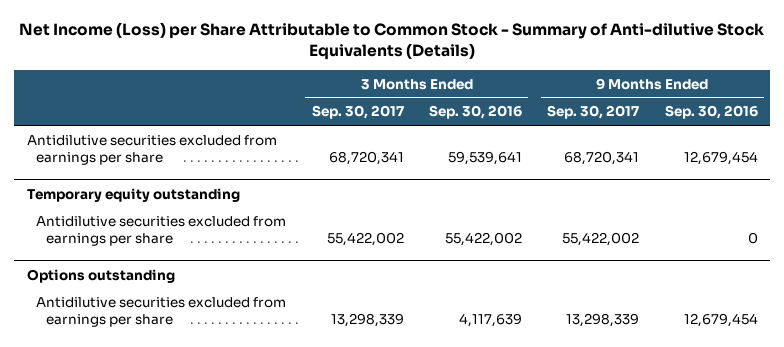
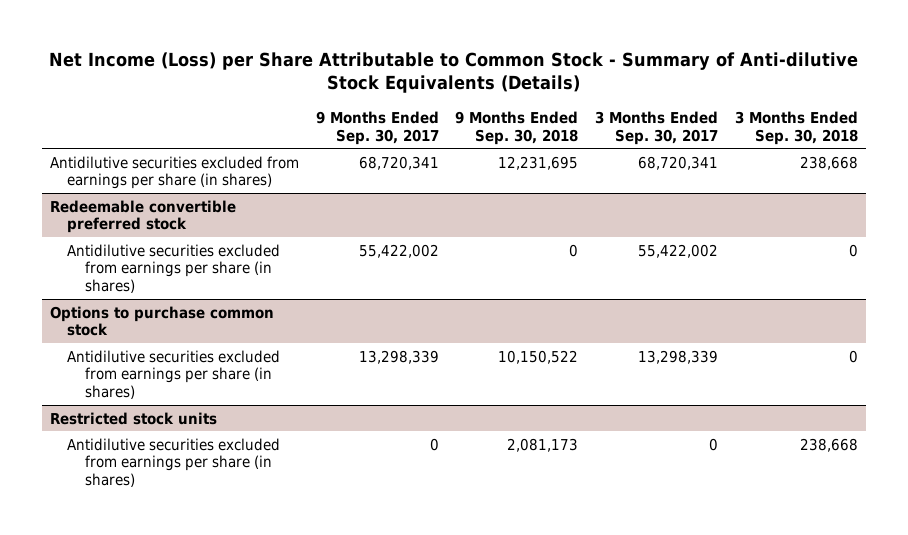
- | 3 Months Ended Sep. 30, 2017 | 3 Months Ended Sep. 30, 2016 | 9 Months Ended Sep. 30, 2017 | 9 Months Ended Sep. 30, 2016
+ | 9 Months Ended Sep. 30, 2017 | 9 Months Ended Sep. 30, 2018 | 3 Months Ended Sep. 30, 2017 | 3 Months Ended Sep. 30, 2018
- Antidilutive securities excluded from earnings per share | 68,720,341 | 59,539,641 | 68,720,341 | 12,679,454
- Temporary equity outstanding
- Antidilutive securities excluded from earnings per share | 55,422,002 | 55,422,002 | 55,422,002 | 0
- Options outstanding
- Antidilutive securities excluded from earnings per share | 13,298,339 | 4,117,639 | 13,298,339 | 12,679,454
+ Antidilutive securities excluded from earnings per share (in shares) | 68,720,341 | 12,231,695 | 68,720,341 | 238,668
+ Redeemable convertible preferred stock
+ Antidilutive securities excluded from earnings per share (in shares) | 55,422,002 | 0 | 55,422,002 | 0
+ Options to purchase common stock
+ Antidilutive securities excluded from earnings per share (in shares) | 13,298,339 | 10,150,522 | 13,298,339 | 0
+ Restricted stock units
+ Antidilutive securities excluded from earnings per share (in shares) | 0 | 2,081,173 | 0 | 238,668

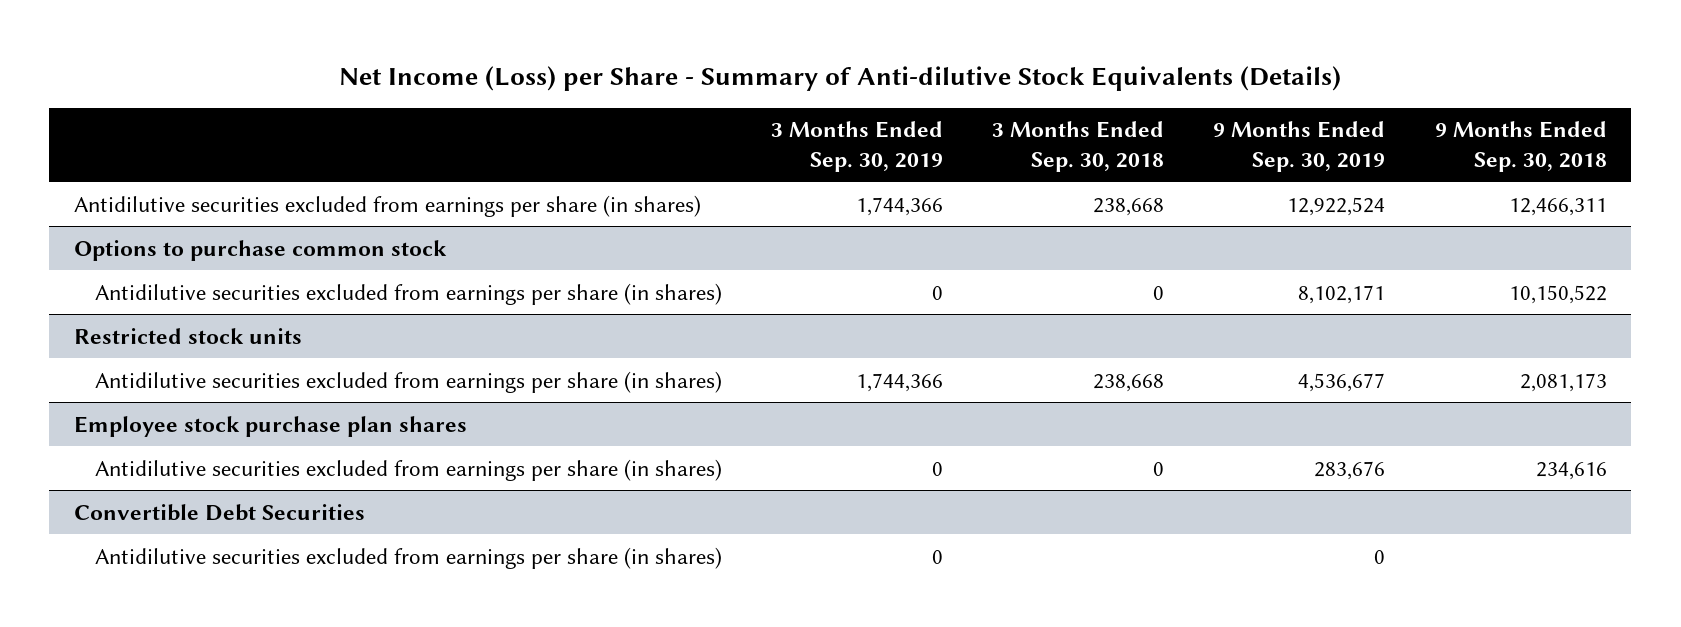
- Net Income (Loss) per Share Attributable to Common Stock - Summary of Anti-dilutive Stock Equivalents (Details)
+ Net Income (Loss) per Share - Summary of Anti-dilutive Stock Equivalents (Details)
- | 9 Months Ended Sep. 30, 2017 | 9 Months Ended Sep. 30, 2018 | 3 Months Ended Sep. 30, 2017 | 3 Months Ended Sep. 30, 2018
+ | 3 Months Ended Sep. 30, 2019 | 3 Months Ended Sep. 30, 2018 | 9 Months Ended Sep. 30, 2019 | 9 Months Ended Sep. 30, 2018
- Antidilutive securities excluded from earnings per share (in shares) | 68,720,341 | 12,231,695 | 68,720,341 | 238,668
- Redeemable convertible preferred stock
- Antidilutive securities excluded from earnings per share (in shares) | 55,422,002 | 0 | 55,422,002 | 0
+ Antidilutive securities excluded from earnings per share (in shares) | 1,744,366 | 238,668 | 12,922,524 | 12,466,311
+ Employee stock purchase plan shares
+ Antidilutive securities excluded from earnings per share (in shares) | 0 | 0 | 283,676 | 234,616
+ Convertible Debt Securities
+ Antidilutive securities excluded from earnings per share (in shares) | 0 | | 0 |

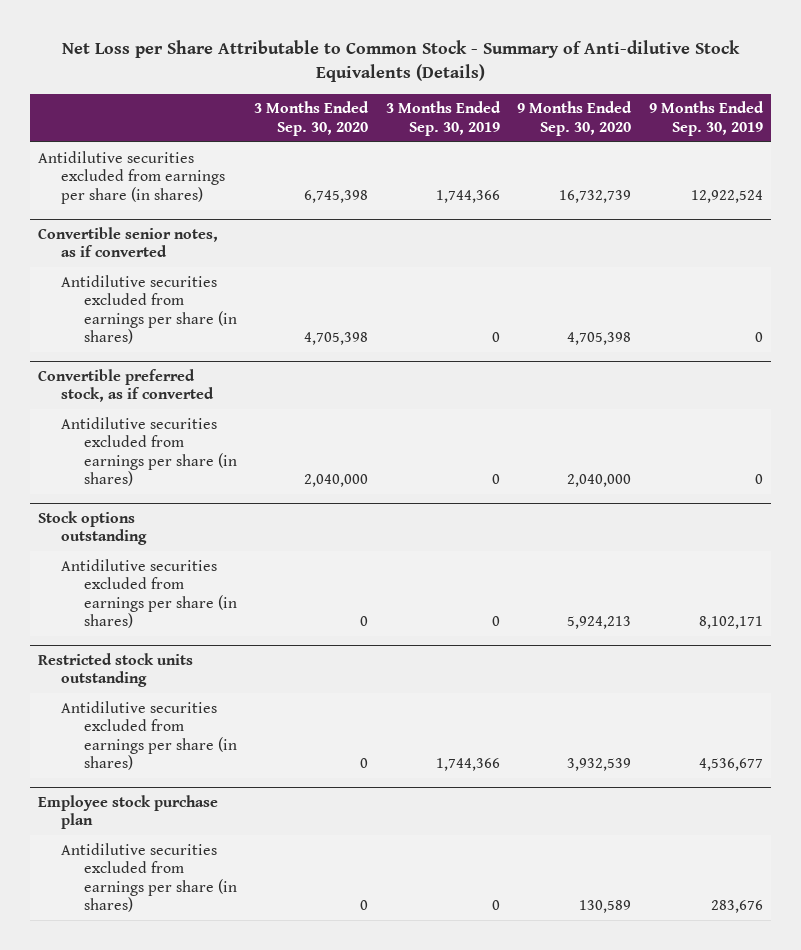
- Net Income (Loss) per Share - Summary of Anti-dilutive Stock Equivalents (Details)
+ Net Loss per Share Attributable to Common Stock - Summary of Anti-dilutive Stock Equivalents (Details)
- | 3 Months Ended Sep. 30, 2019 | 3 Months Ended Sep. 30, 2018 | 9 Months Ended Sep. 30, 2019 | 9 Months Ended Sep. 30, 2018
+ | 3 Months Ended Sep. 30, 2020 | 3 Months Ended Sep. 30, 2019 | 9 Months Ended Sep. 30, 2020 | 9 Months Ended Sep. 30, 2019
- Options to purchase common stock
+ Convertible senior notes, as if converted
+ Antidilutive securities excluded from earnings per share (in shares) | 4,705,398 | 0 | 4,705,398 | 0
+ Convertible preferred stock, as if converted
+ Antidilutive securities excluded from earnings per share (in shares) | 2,040,000 | 0 | 2,040,000 | 0
+ Stock options outstanding
- Restricted stock units
+ Restricted stock units outstanding
- Employee stock purchase plan shares
+ Employee stock purchase plan
- Convertible Debt Securities
- Antidilutive securities excluded from earnings per share (in shares) | 0 | | 0 |

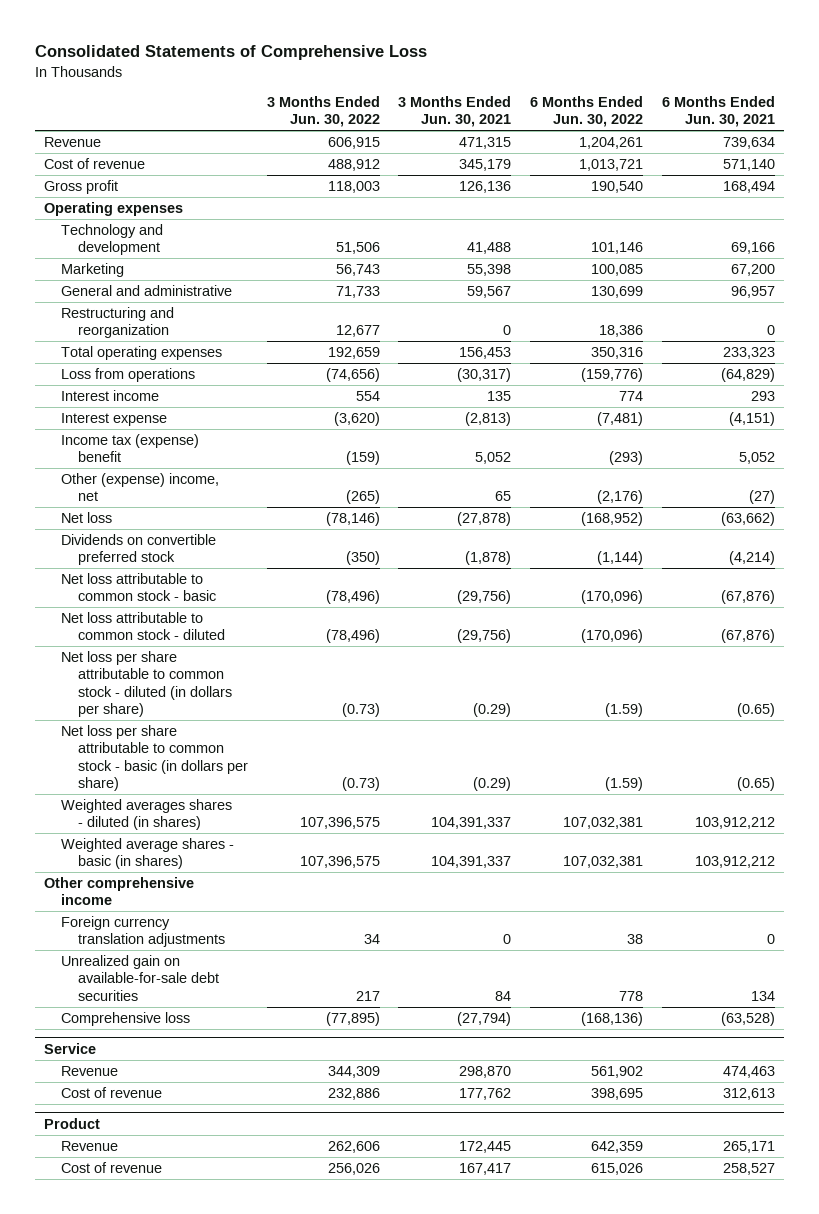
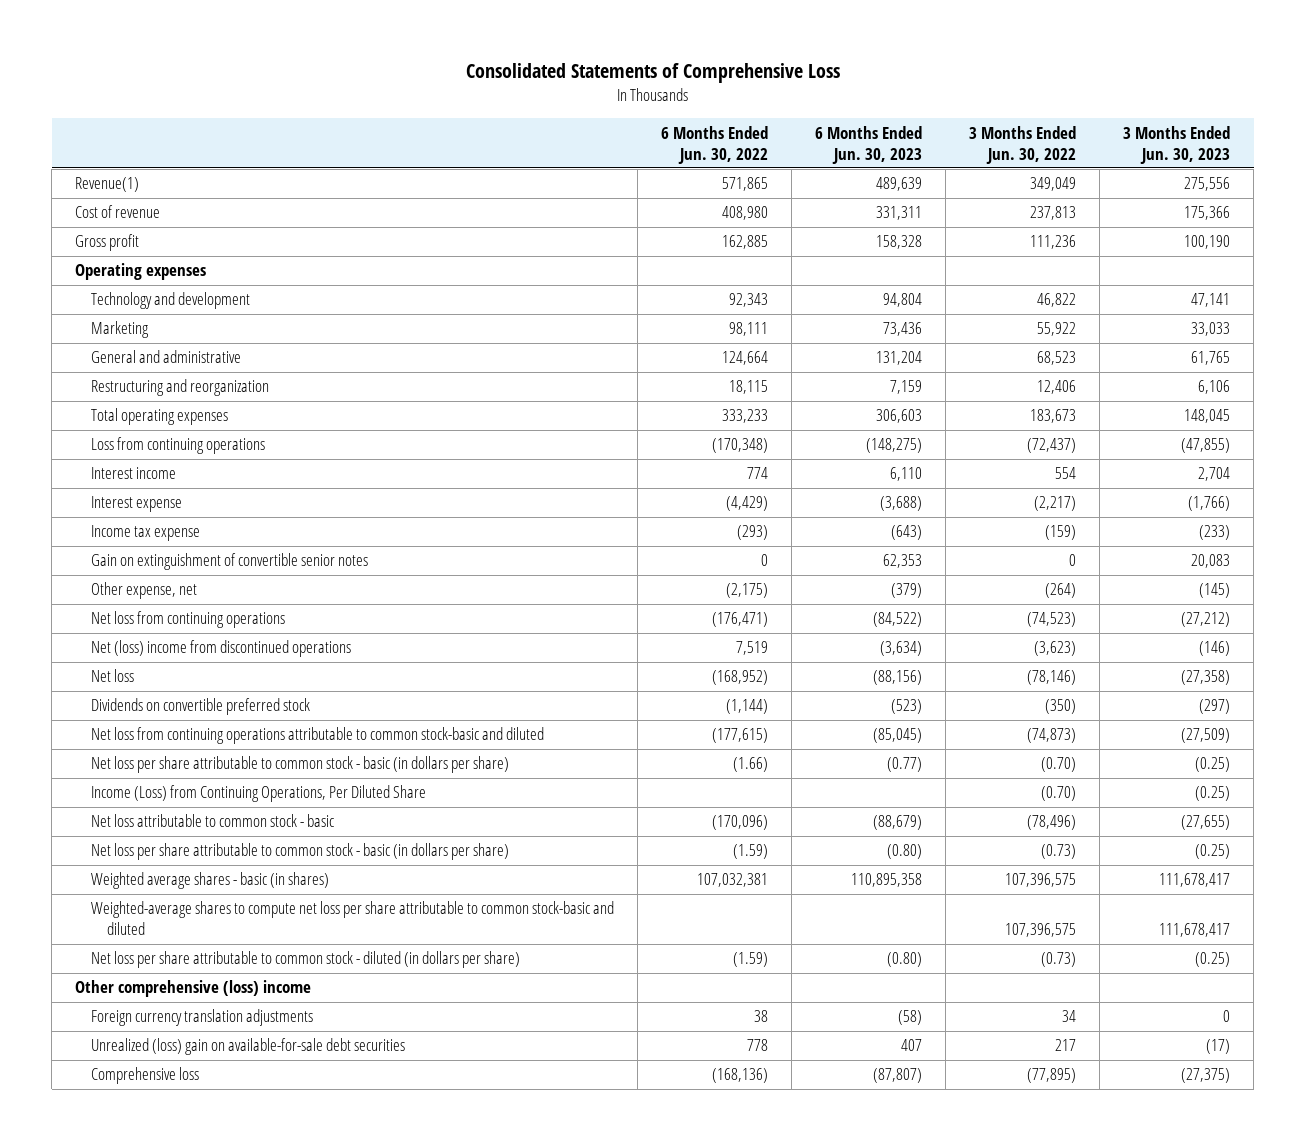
- | 3 Months Ended Jun. 30, 2022 | 3 Months Ended Jun. 30, 2021 | 6 Months Ended Jun. 30, 2022 | 6 Months Ended Jun. 30, 2021
+ | 6 Months Ended Jun. 30, 2022 | 6 Months Ended Jun. 30, 2023 | 3 Months Ended Jun. 30, 2022 | 3 Months Ended Jun. 30, 2023
- Revenue | 606,915 | 471,315 | 1,204,261 | 739,634
- Cost of revenue | 488,912 | 345,179 | 1,013,721 | 571,140
- Gross profit | 118,003 | 126,136 | 190,540 | 168,494
+ Revenue(1) | 571,865 | 489,639 | 349,049 | 275,556
+ Cost of revenue | 408,980 | 331,311 | 237,813 | 175,366
+ Gross profit | 162,885 | 158,328 | 111,236 | 100,190
- Technology and development | 51,506 | 41,488 | 101,146 | 69,166
- Marketing | 56,743 | 55,398 | 100,085 | 67,200
- General and administrative | 71,733 | 59,567 | 130,699 | 96,957
- Restructuring and reorganization | 12,677 | 0 | 18,386 | 0
- Total operating expenses | 192,659 | 156,453 | 350,316 | 233,323
- Loss from operations | (74,656) | (30,317) | (159,776) | (64,829)
+ Technology and development | 92,343 | 94,804 | 46,822 | 47,141
+ Marketing | 98,111 | 73,436 | 55,922 | 33,033
+ General and administrative | 124,664 | 131,204 | 68,523 | 61,765
+ Restructuring and reorganization | 18,115 | 7,159 | 12,406 | 6,106
+ Total operating expenses | 333,233 | 306,603 | 183,673 | 148,045
+ Loss from continuing operations | (170,348) | (148,275) | (72,437) | (47,855)
- Interest expense | (3,620) | (2,813) | (7,481) | (4,151)
- Income tax (expense) benefit | (159) | 5,052 | (293) | 5,052
- Other (expense) income, net | (265) | 65 | (2,176) | (27)
+ Interest expense | (4,429) | (3,688) | (2,217) | (1,766)
+ Income tax expense | (293) | (643) | (159) | (233)
+ Gain on extinguishment of convertible senior notes | 0 | 62,353 | 0 | 20,083
+ Other expense, net | (2,175) | (379) | (264) | (145)
+ Net loss from continuing operations | (176,471) | (84,522) | (74,523) | (27,212)
+ Net (loss) income from discontinued operations | 7,519 | (3,634) | (3,623) | (146)
+ Net loss from continuing operations attributable to common stock-basic and diluted | (177,615) | (85,045) | (74,873) | (27,509)
+ Net loss per share attributable to common stock - basic (in dollars per share) | (1.66) | (0.77) | (0.70) | (0.25)
+ Income (Loss) from Continuing Operations, Per Diluted Share | | | (0.70) | (0.25)
- Net loss attributable to common stock - diluted | (78,496) | (29,756) | (170,096) | (67,876)
- Weighted averages shares - diluted (in shares) | 107,396,575 | 104,391,337 | 107,032,381 | 103,912,212
- Other comprehensive income
+ Weighted-average shares to compute net loss per share attributable to common stock-basic and diluted | | | 107,396,575 | 111,678,417
moved down: Net loss per share attributable to common stock - diluted (in dollars per share) | (1.59) | (0.80) | (0.73) | (0.25)
+ Other comprehensive (loss) income
- Unrealized gain on available-for-sale debt securities | 217 | 84 | 778 | 134
+ Unrealized (loss) gain on available-for-sale debt securities | 778 | 407 | 217 | (17)
- Service
- Revenue | 344,309 | 298,870 | 561,902 | 474,463
- Cost of revenue | 232,886 | 177,762 | 398,695 | 312,613
- Product
- Revenue | 262,606 | 172,445 | 642,359 | 265,171
- Cost of revenue | 256,026 | 167,417 | 615,026 | 258,527

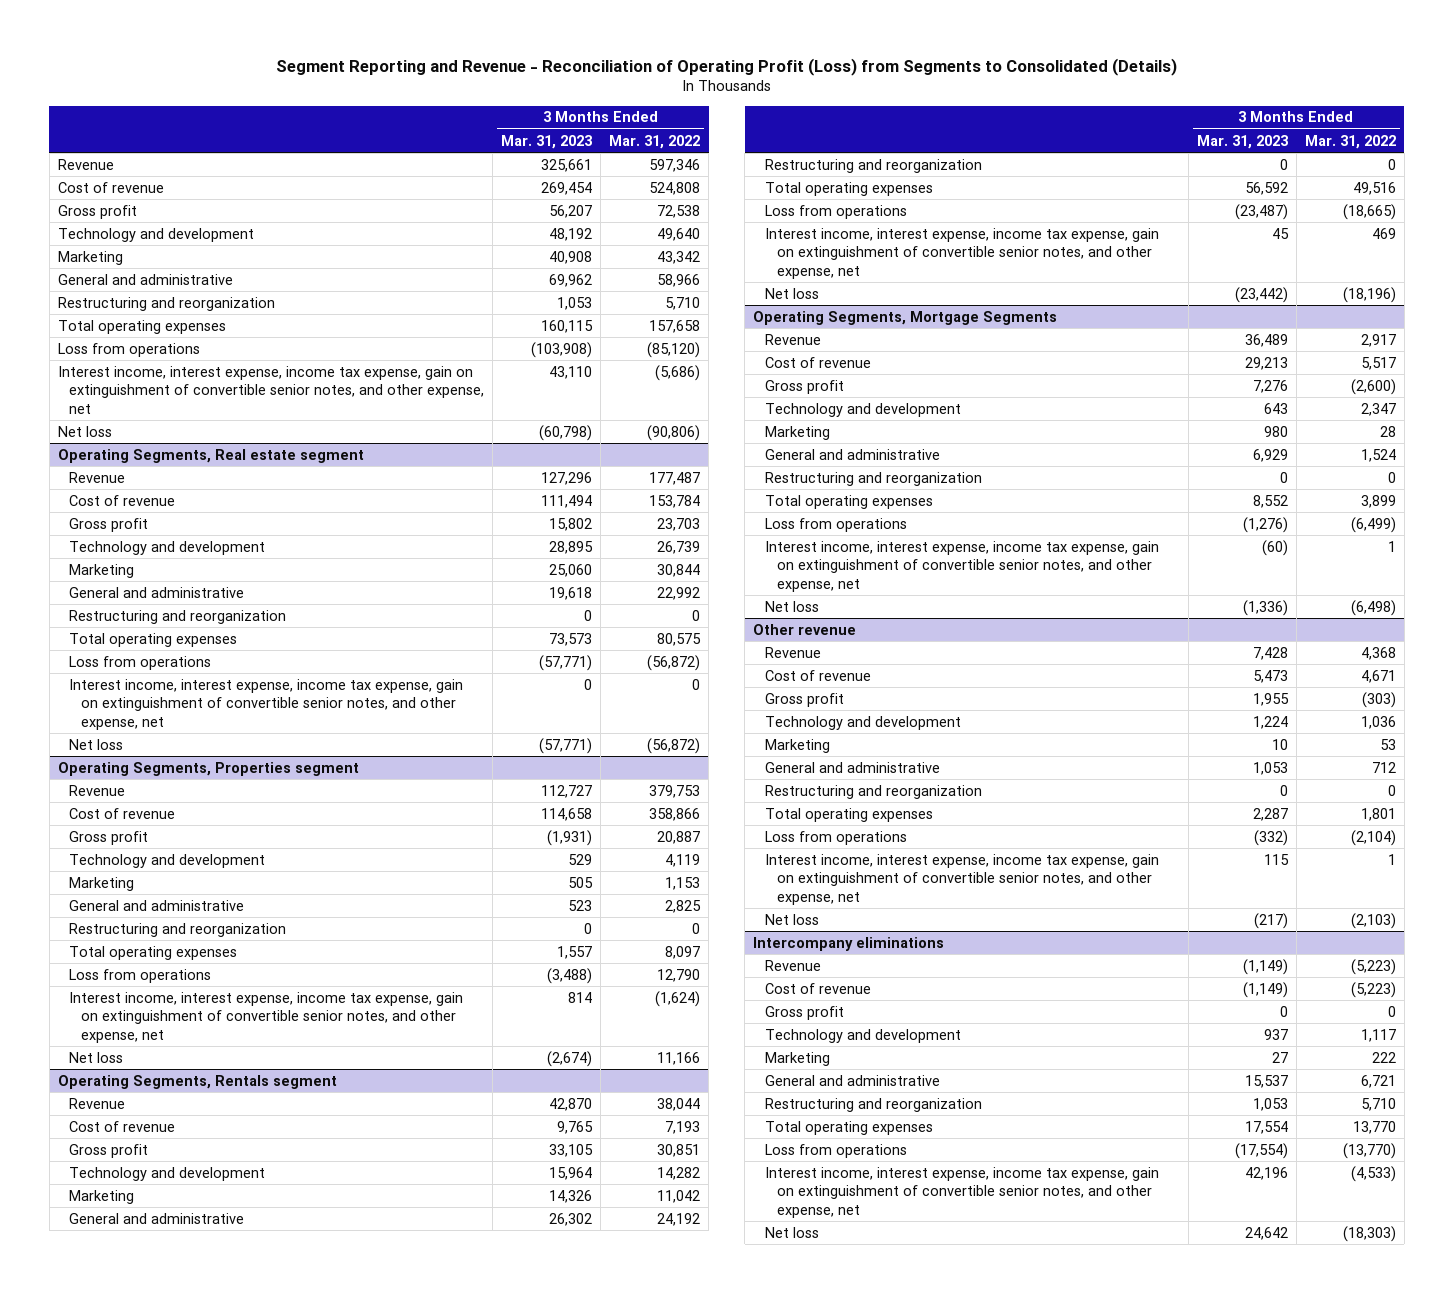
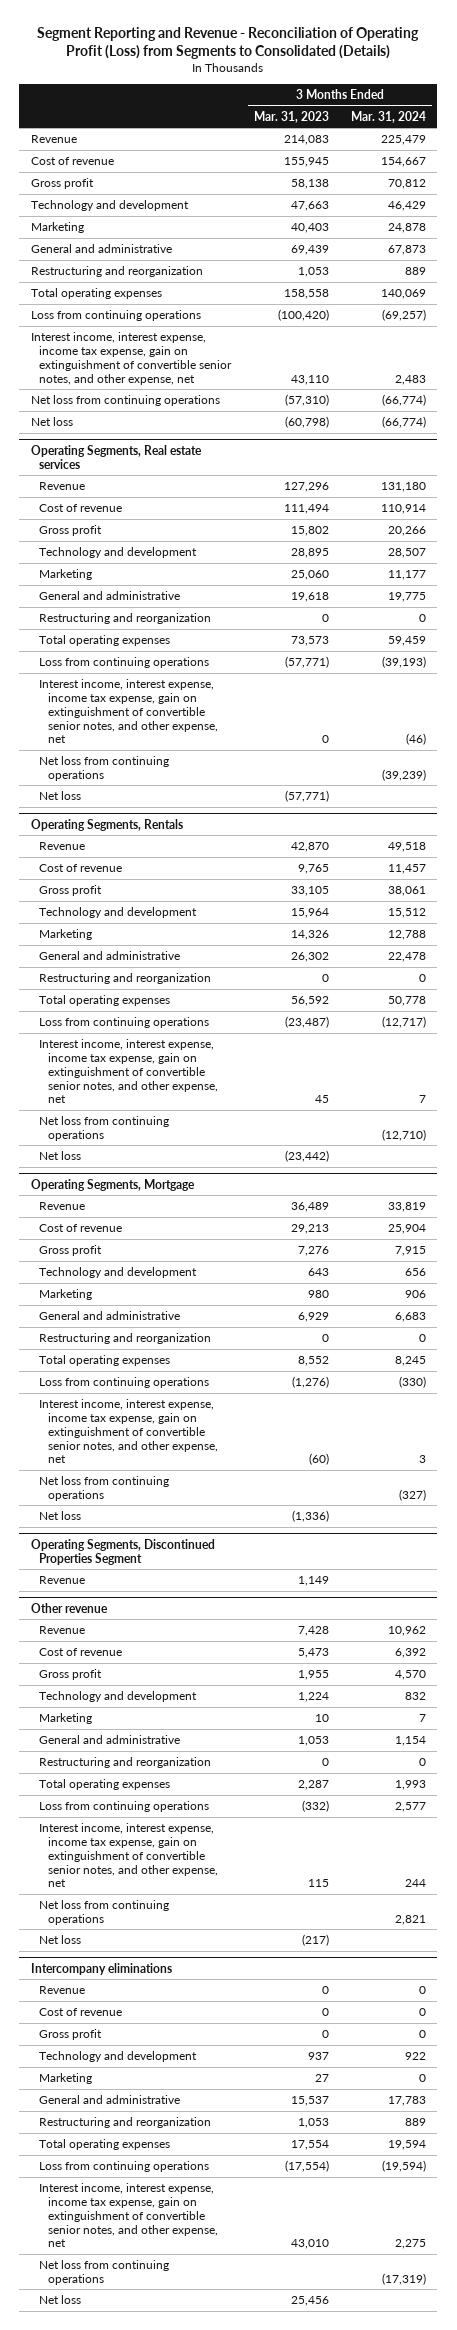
- | 3 Months Ended Mar. 31, 2023 | 3 Months Ended Mar. 31, 2022
+ | 3 Months Ended Mar. 31, 2023 | 3 Months Ended Mar. 31, 2024
- Revenue | 325,661 | 597,346
- Cost of revenue | 269,454 | 524,808
- Gross profit | 56,207 | 72,538
- Technology and development | 48,192 | 49,640
- Marketing | 40,908 | 43,342
- General and administrative | 69,962 | 58,966
+ Revenue | 214,083 | 225,479
+ Cost of revenue | 155,945 | 154,667
+ Gross profit | 58,138 | 70,812
+ Technology and development | 47,663 | 46,429
+ Marketing | 40,403 | 24,878
+ General and administrative | 69,439 | 67,873
- Total operating expenses | 160,115 | 157,658
- Loss from operations | (103,908) | (85,120)
+ Total operating expenses | 158,558 | 140,069
+ Loss from continuing operations | (100,420) | (69,257)
+ Net loss from continuing operations | (57,310) | (66,774)
- Operating Segments, Real estate segment
+ Operating Segments, Real estate services
- Loss from operations | (57,771) | (56,872)
+ Loss from continuing operations | (57,771) | (39,193)
+ Net loss from continuing operations | | (39,239)
- Operating Segments, Properties segment
- Revenue | 112,727 | 379,753
- Cost of revenue | 114,658 | 358,866
- Gross profit | (1,931) | 20,887
- Technology and development | 529 | 4,119
- Marketing | 505 | 1,153
- General and administrative | 523 | 2,825
- Restructuring and reorganization | 0 | 0
- Total operating expenses | 1,557 | 8,097
- Loss from operations | (3,488) | 12,790
- Interest income, interest expense, income tax expense, gain on extinguishment of convertible senior notes, and other expense, net | 814 | (1,624)
- Net loss | (2,674) | 11,166
- Operating Segments, Rentals segment
+ Operating Segments, Rentals
- Loss from operations | (23,487) | (18,665)
+ Loss from continuing operations | (23,487) | (12,717)
+ Net loss from continuing operations | | (12,710)
- Operating Segments, Mortgage Segments
+ Operating Segments, Mortgage
- Loss from operations | (1,276) | (6,499)
+ Loss from continuing operations | (1,276) | (330)
+ Net loss from continuing operations | | (327)
+ Operating Segments, Discontinued Properties Segment
+ Revenue | 1,149 |
@ Other revenue
- Loss from operations | (332) | (2,104)
+ Loss from continuing operations | (332) | 2,577
+ Net loss from continuing operations | | 2,821
@ Intercompany eliminations
- Revenue | (1,149) | (5,223)
- Cost of revenue | (1,149) | (5,223)
+ Revenue | 0 | 0
+ Cost of revenue | 0 | 0
- Loss from operations | (17,554) | (13,770)
- Interest income, interest expense, income tax expense, gain on extinguishment of convertible senior notes, and other expense, net | 42,196 | (4,533)
- Net loss | 24,642 | (18,303)
+ Loss from continuing operations | (17,554) | (19,594)
+ Interest income, interest expense, income tax expense, gain on extinguishment of convertible senior notes, and other expense, net | 43,010 | 2,275
+ Net loss from continuing operations | | (17,319)
+ Net loss | 25,456 |

